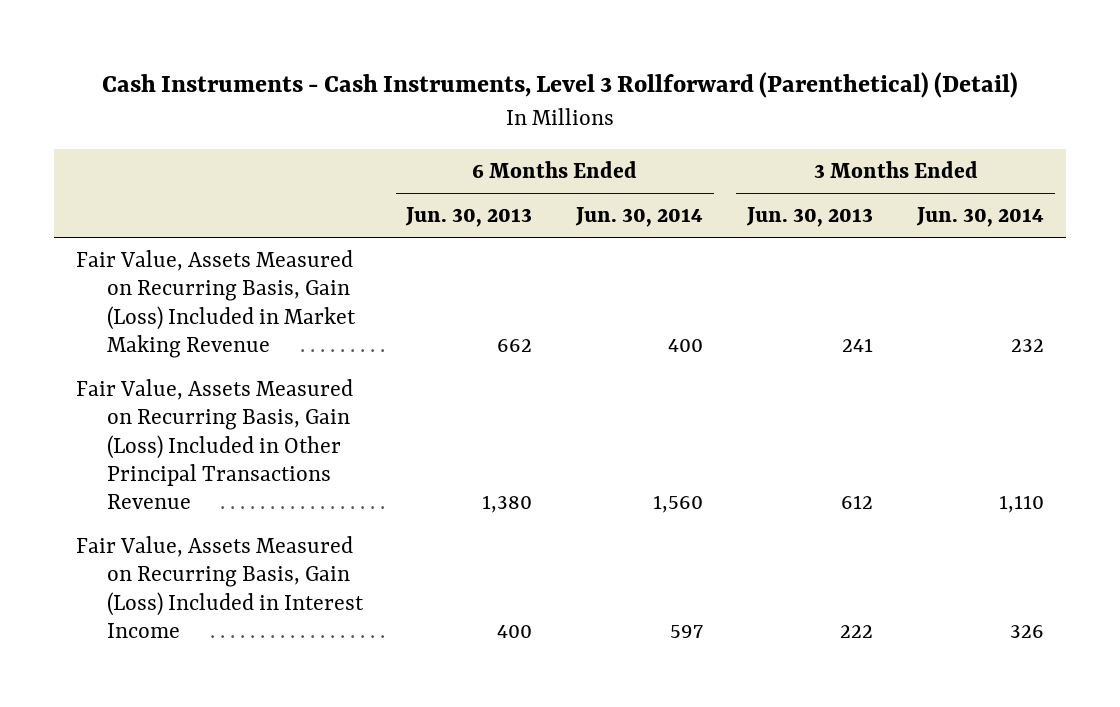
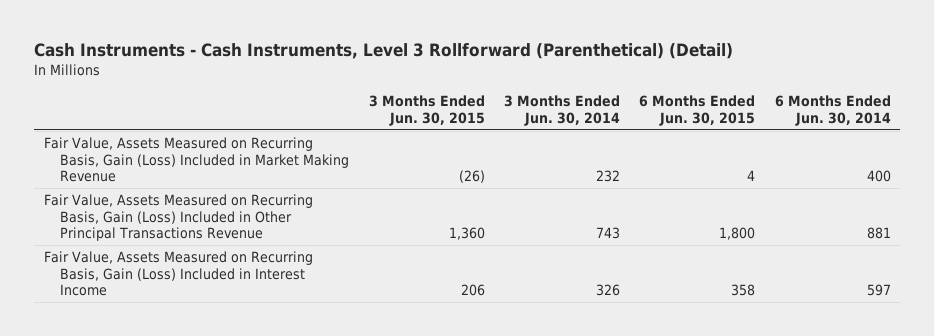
- | 6 Months Ended Jun. 30, 2013 | 6 Months Ended Jun. 30, 2014 | 3 Months Ended Jun. 30, 2013 | 3 Months Ended Jun. 30, 2014
+ | 3 Months Ended Jun. 30, 2015 | 3 Months Ended Jun. 30, 2014 | 6 Months Ended Jun. 30, 2015 | 6 Months Ended Jun. 30, 2014
- Fair Value, Assets Measured on Recurring Basis, Gain (Loss) Included in Other Principal Transactions Revenue | 1,380 | 1,560 | 612 | 1,110
+ Fair Value, Assets Measured on Recurring Basis, Gain (Loss) Included in Other Principal Transactions Revenue | 1,360 | 743 | 1,800 | 881

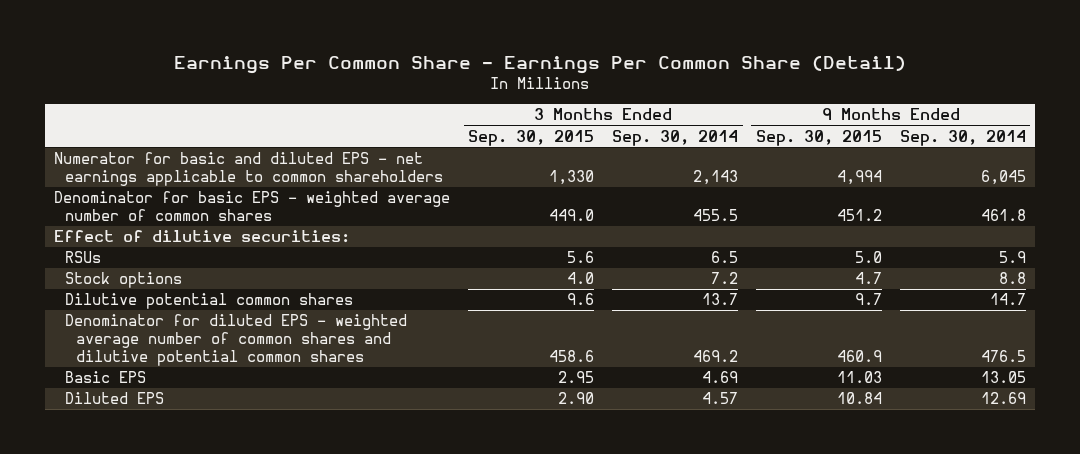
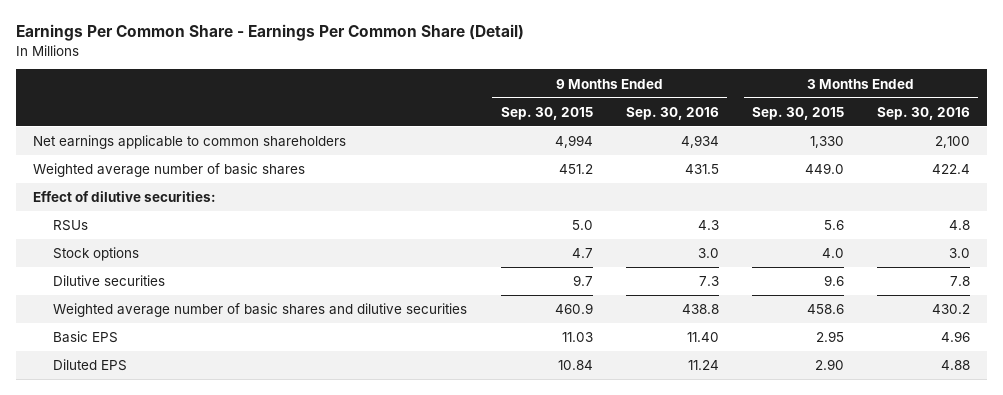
- | 3 Months Ended Sep. 30, 2015 | 3 Months Ended Sep. 30, 2014 | 9 Months Ended Sep. 30, 2015 | 9 Months Ended Sep. 30, 2014
+ | 9 Months Ended Sep. 30, 2015 | 9 Months Ended Sep. 30, 2016 | 3 Months Ended Sep. 30, 2015 | 3 Months Ended Sep. 30, 2016
- Numerator for basic and diluted EPS - net earnings applicable to common shareholders | 1,330 | 2,143 | 4,994 | 6,045
- Denominator for basic EPS - weighted average number of common shares | 449.0 | 455.5 | 451.2 | 461.8
+ Net earnings applicable to common shareholders | 4,994 | 4,934 | 1,330 | 2,100
+ Weighted average number of basic shares | 451.2 | 431.5 | 449.0 | 422.4
- Dilutive potential common shares | 9.6 | 13.7 | 9.7 | 14.7
- Denominator for diluted EPS - weighted average number of common shares and dilutive potential common shares | 458.6 | 469.2 | 460.9 | 476.5
+ Dilutive securities | 9.7 | 7.3 | 9.6 | 7.8
+ Weighted average number of basic shares and dilutive securities | 460.9 | 438.8 | 458.6 | 430.2

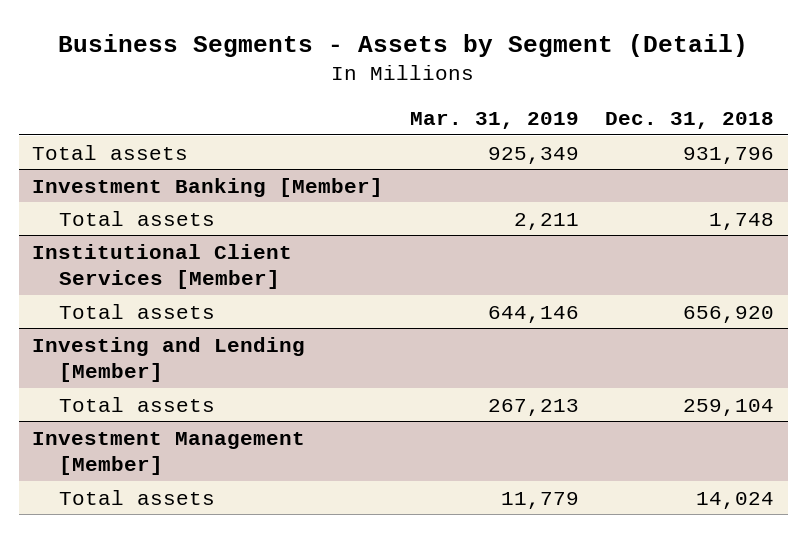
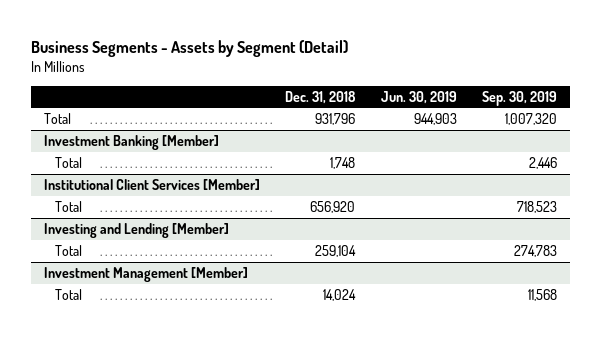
- | Mar. 31, 2019 | Dec. 31, 2018
+ | Dec. 31, 2018 | Jun. 30, 2019 | Sep. 30, 2019
- Total assets | 925,349 | 931,796
+ Total | 931,796 | 944,903 | 1,007,320
@ Investment Banking [Member]
- Total assets | 2,211 | 1,748
+ Total | 1,748 | | 2,446
@ Institutional Client Services [Member]
- Total assets | 644,146 | 656,920
+ Total | 656,920 | | 718,523
@ Investing and Lending [Member]
- Total assets | 267,213 | 259,104
+ Total | 259,104 | | 274,783
@ Investment Management [Member]
- Total assets | 11,779 | 14,024
+ Total | 14,024 | | 11,568

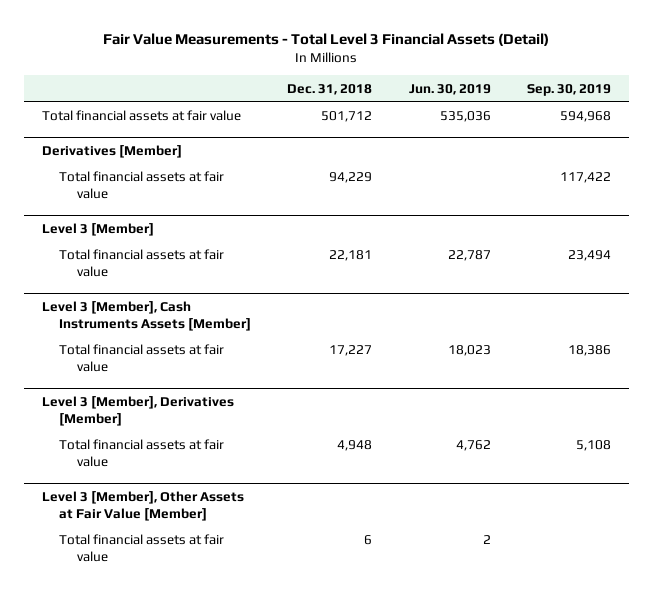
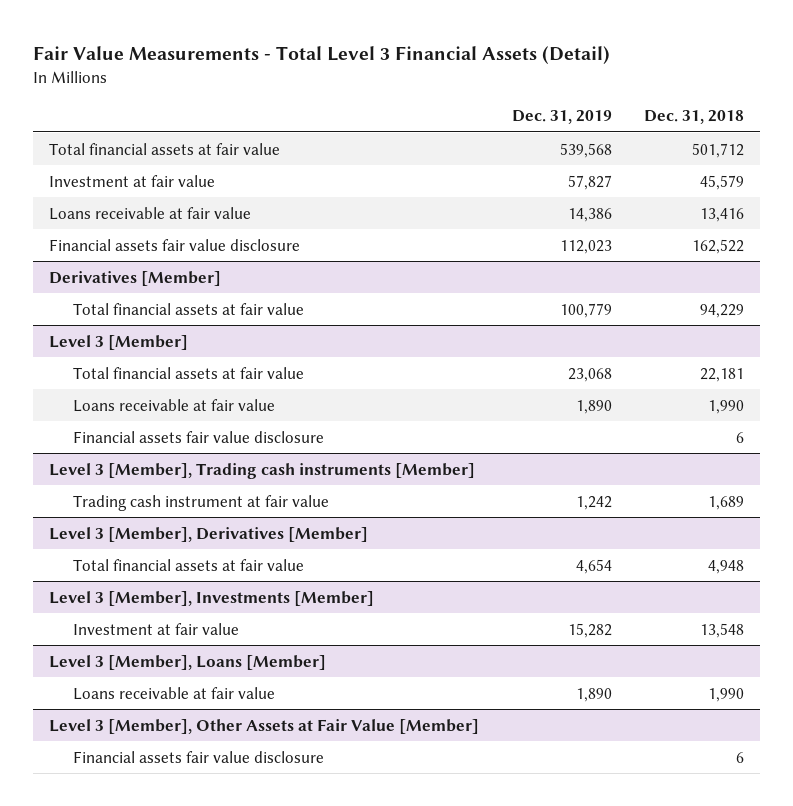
- | Dec. 31, 2018 | Jun. 30, 2019 | Sep. 30, 2019
+ | Dec. 31, 2019 | Dec. 31, 2018
+ Investment at fair value | 57,827 | 45,579
+ Loans receivable at fair value | 14,386 | 13,416
+ Financial assets fair value disclosure | 112,023 | 162,522
- Level 3 [Member], Cash Instruments Assets [Member]
- Total financial assets at fair value | 17,227 | 18,023 | 18,386
@ Level 3 [Member]
+ Loans receivable at fair value | 1,890 | 1,990
+ Financial assets fair value disclosure | | 6
+ Level 3 [Member], Trading cash instruments [Member]
+ Trading cash instrument at fair value | 1,242 | 1,689
+ Level 3 [Member], Investments [Member]
+ Investment at fair value | 15,282 | 13,548
+ Level 3 [Member], Loans [Member]
+ Loans receivable at fair value | 1,890 | 1,990
@ Level 3 [Member], Other Assets at Fair Value [Member]
- Total financial assets at fair value | 6 | 2 |
+ Financial assets fair value disclosure | | 6

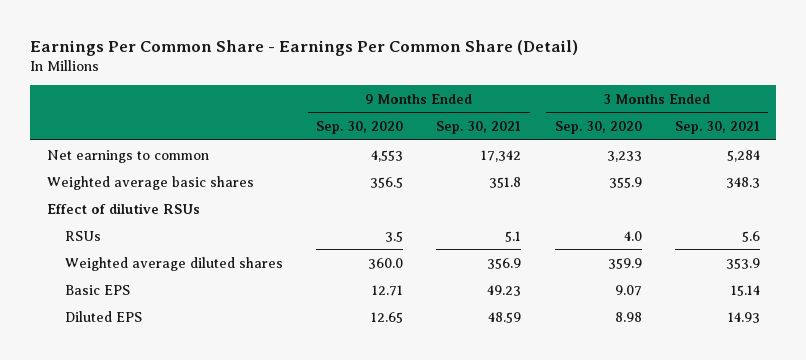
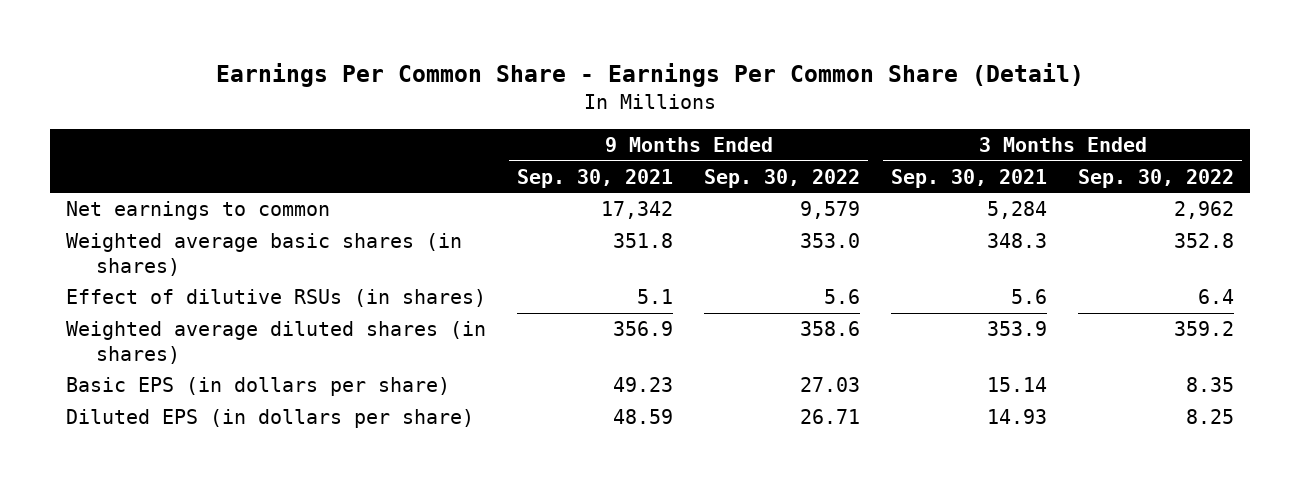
- | 9 Months Ended Sep. 30, 2020 | 9 Months Ended Sep. 30, 2021 | 3 Months Ended Sep. 30, 2020 | 3 Months Ended Sep. 30, 2021
+ | 9 Months Ended Sep. 30, 2021 | 9 Months Ended Sep. 30, 2022 | 3 Months Ended Sep. 30, 2021 | 3 Months Ended Sep. 30, 2022
- Weighted average basic shares | 356.5 | 351.8 | 355.9 | 348.3
- Effect of dilutive RSUs
- RSUs | 3.5 | 5.1 | 4.0 | 5.6
- Weighted average diluted shares | 360.0 | 356.9 | 359.9 | 353.9
- Basic EPS | 12.71 | 49.23 | 9.07 | 15.14
- Diluted EPS | 12.65 | 48.59 | 8.98 | 14.93
+ Weighted average basic shares (in shares) | 351.8 | 353.0 | 348.3 | 352.8
+ Effect of dilutive RSUs (in shares) | 5.1 | 5.6 | 5.6 | 6.4
+ Weighted average diluted shares (in shares) | 356.9 | 358.6 | 353.9 | 359.2
+ Basic EPS (in dollars per share) | 49.23 | 27.03 | 15.14 | 8.35
+ Diluted EPS (in dollars per share) | 48.59 | 26.71 | 14.93 | 8.25

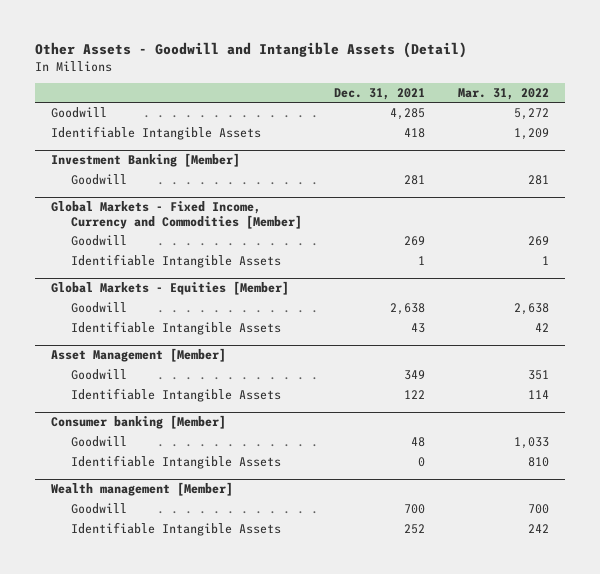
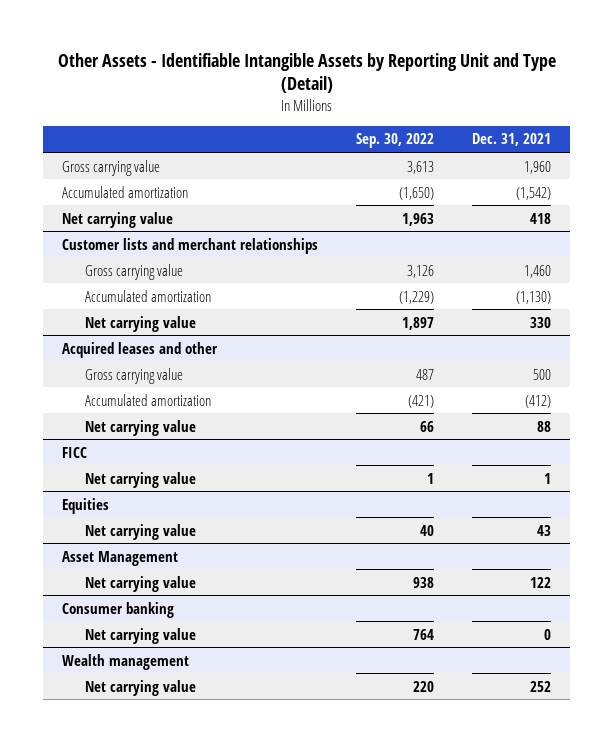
- Other Assets - Goodwill and Intangible Assets (Detail)
+ Other Assets - Identifiable Intangible Assets by Reporting Unit and Type (Detail)
- | Dec. 31, 2021 | Mar. 31, 2022
+ | Sep. 30, 2022 | Dec. 31, 2021
- Goodwill | 4,285 | 5,272
- Identifiable Intangible Assets | 418 | 1,209
- Investment Banking [Member]
- Goodwill | 281 | 281
- Global Markets - Fixed Income, Currency and Commodities [Member]
- Goodwill | 269 | 269
- Identifiable Intangible Assets | 1 | 1
- Global Markets - Equities [Member]
- Goodwill | 2,638 | 2,638
- Identifiable Intangible Assets | 43 | 42
- Asset Management [Member]
- Goodwill | 349 | 351
- Identifiable Intangible Assets | 122 | 114
- Consumer banking [Member]
- Goodwill | 48 | 1,033
- Identifiable Intangible Assets | 0 | 810
- Wealth management [Member]
- Goodwill | 700 | 700
- Identifiable Intangible Assets | 252 | 242
+ Gross carrying value | 3,613 | 1,960
+ Accumulated amortization | (1,650) | (1,542)
+ Net carrying value | 1,963 | 418
+ Customer lists and merchant relationships
+ Gross carrying value | 3,126 | 1,460
+ Accumulated amortization | (1,229) | (1,130)
+ Net carrying value | 1,897 | 330
+ Acquired leases and other
+ Gross carrying value | 487 | 500
+ Accumulated amortization | (421) | (412)
+ Net carrying value | 66 | 88
+ FICC
+ Net carrying value | 1 | 1
+ Equities
+ Net carrying value | 40 | 43
+ Asset Management
+ Net carrying value | 938 | 122
+ Consumer banking
+ Net carrying value | 764 | 0
+ Wealth management
+ Net carrying value | 220 | 252

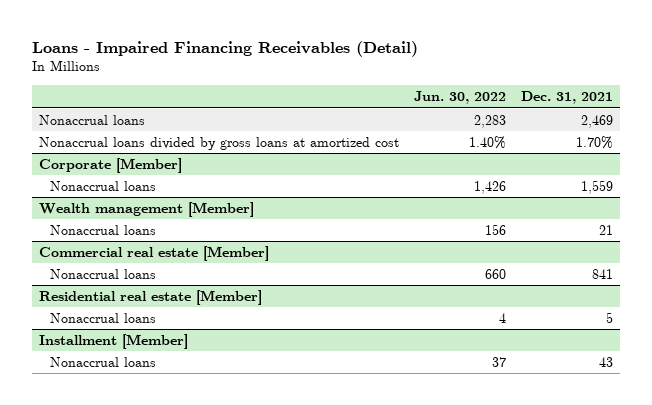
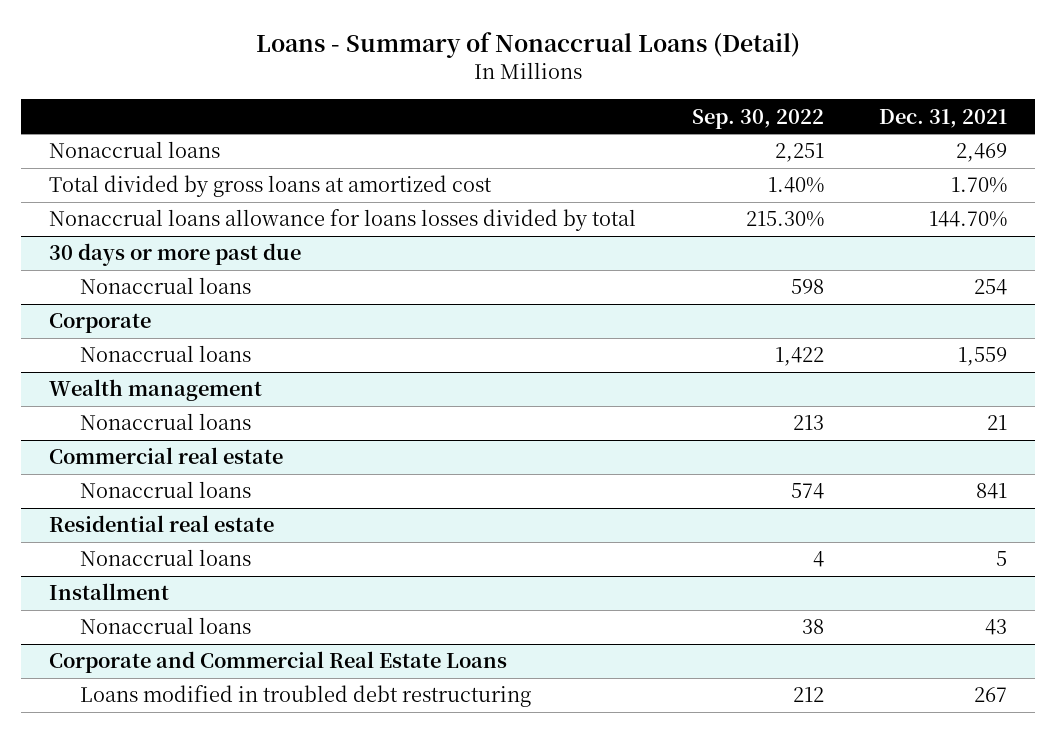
- Loans - Impaired Financing Receivables (Detail)
+ Loans - Summary of Nonaccrual Loans (Detail)
- | Jun. 30, 2022 | Dec. 31, 2021
+ | Sep. 30, 2022 | Dec. 31, 2021
- Nonaccrual loans divided by gross loans at amortized cost | 1.40% | 1.70%
- Corporate [Member]
+ Total divided by gross loans at amortized cost | 1.40% | 1.70%
+ Nonaccrual loans allowance for loans losses divided by total | 215.30% | 144.70%
+ 30 days or more past due
+ Nonaccrual loans | 598 | 254
+ Corporate
- Wealth management [Member]
+ Wealth management
- Commercial real estate [Member]
+ Commercial real estate
- Residential real estate [Member]
+ Residential real estate
- Installment [Member]
+ Installment
+ Corporate and Commercial Real Estate Loans
+ Loans modified in troubled debt restructuring | 212 | 267

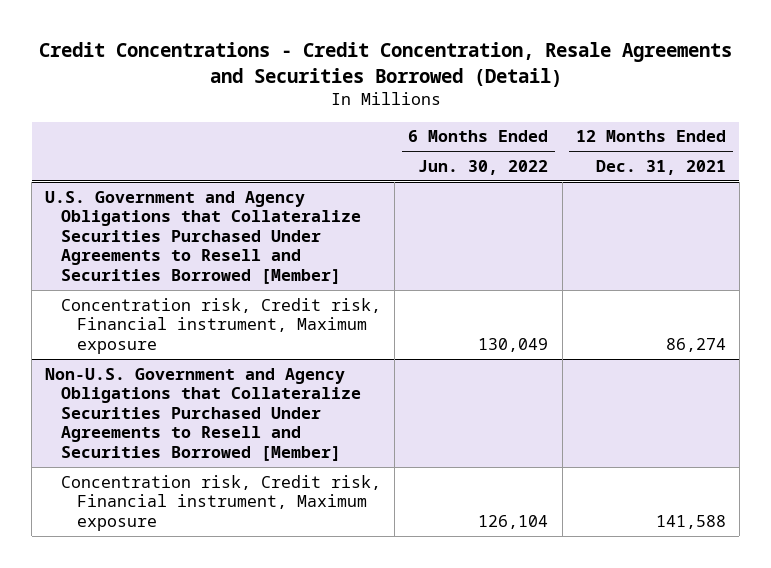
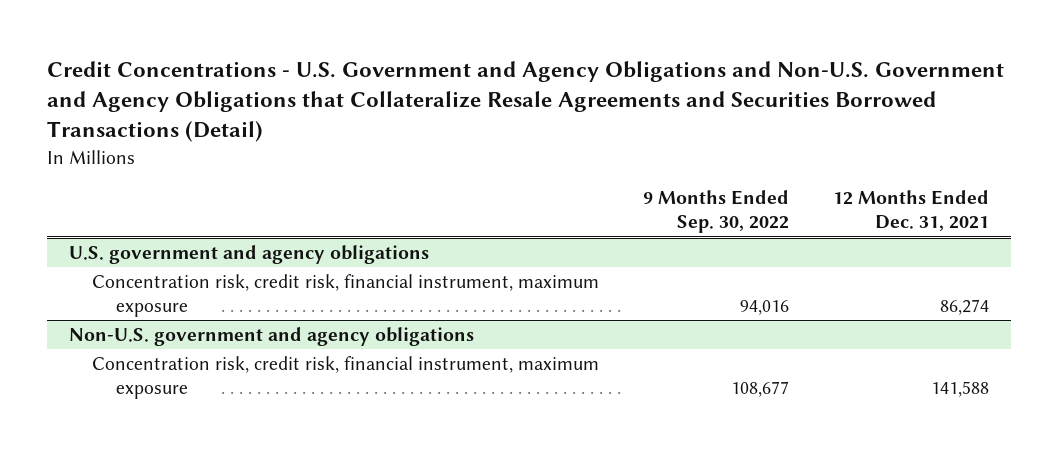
- Credit Concentrations - Credit Concentration, Resale Agreements and Securities Borrowed (Detail)
+ Credit Concentrations - U.S. Government and Agency Obligations and Non-U.S. Government and Agency Obligations that Collateralize Resale Agreements and Securities Borrowed Transactions (Detail)
- | 6 Months Ended Jun. 30, 2022 | 12 Months Ended Dec. 31, 2021
+ | 9 Months Ended Sep. 30, 2022 | 12 Months Ended Dec. 31, 2021
- U.S. Government and Agency Obligations that Collateralize Securities Purchased Under Agreements to Resell and Securities Borrowed [Member]
- Concentration risk, Credit risk, Financial instrument, Maximum exposure | 130,049 | 86,274
- Non-U.S. Government and Agency Obligations that Collateralize Securities Purchased Under Agreements to Resell and Securities Borrowed [Member]
- Concentration risk, Credit risk, Financial instrument, Maximum exposure | 126,104 | 141,588
+ U.S. government and agency obligations
+ Concentration risk, credit risk, financial instrument, maximum exposure | 94,016 | 86,274
+ Non-U.S. government and agency obligations
+ Concentration risk, credit risk, financial instrument, maximum exposure | 108,677 | 141,588

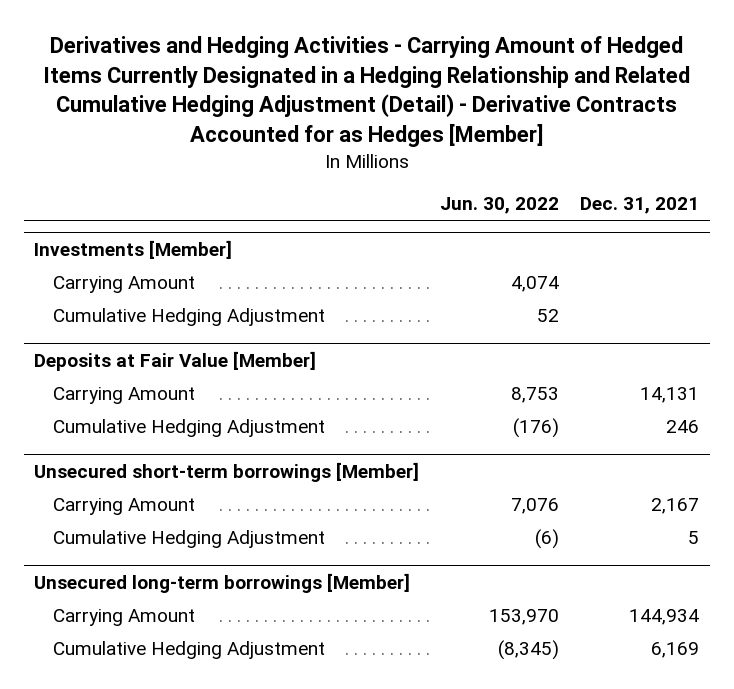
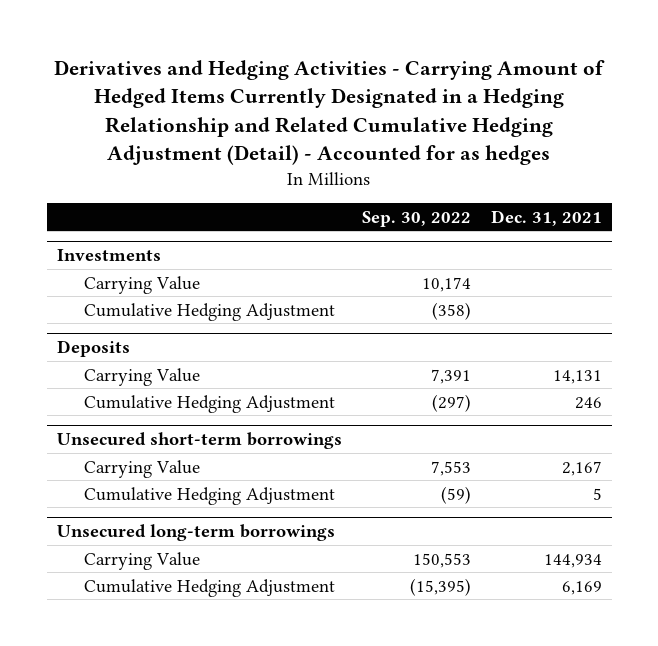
- Derivatives and Hedging Activities - Carrying Amount of Hedged Items Currently Designated in a Hedging Relationship and Related Cumulative Hedging Adjustment (Detail) - Derivative Contracts Accounted for as Hedges [Member]
+ Derivatives and Hedging Activities - Carrying Amount of Hedged Items Currently Designated in a Hedging Relationship and Related Cumulative Hedging Adjustment (Detail) - Accounted for as hedges
- | Jun. 30, 2022 | Dec. 31, 2021
+ | Sep. 30, 2022 | Dec. 31, 2021
- Investments [Member]
- Carrying Amount | 4,074 |
+ Investments
+ Carrying Value | 10,174 |
- Deposits at Fair Value [Member]
- Carrying Amount | 8,753 | 14,131
+ Deposits
+ Carrying Value | 7,391 | 14,131
- Unsecured short-term borrowings [Member]
- Carrying Amount | 7,076 | 2,167
+ Unsecured short-term borrowings
+ Carrying Value | 7,553 | 2,167
- Unsecured long-term borrowings [Member]
- Carrying Amount | 153,970 | 144,934
+ Unsecured long-term borrowings
+ Carrying Value | 150,553 | 144,934

